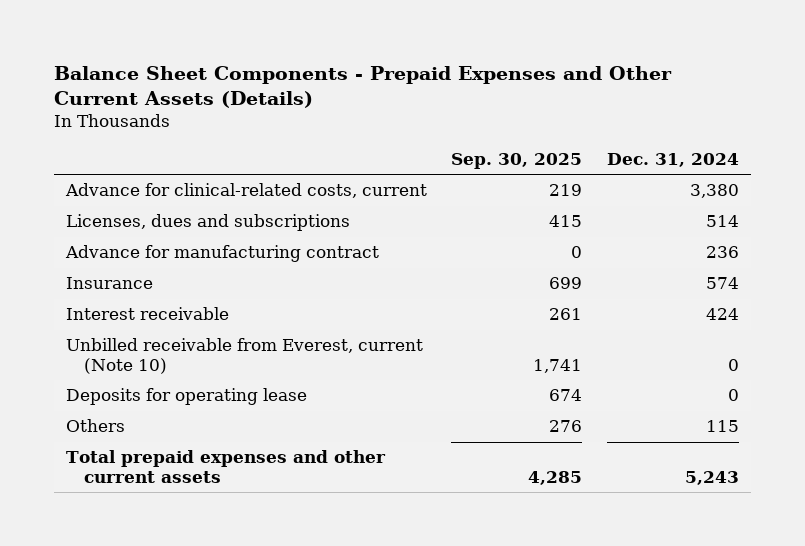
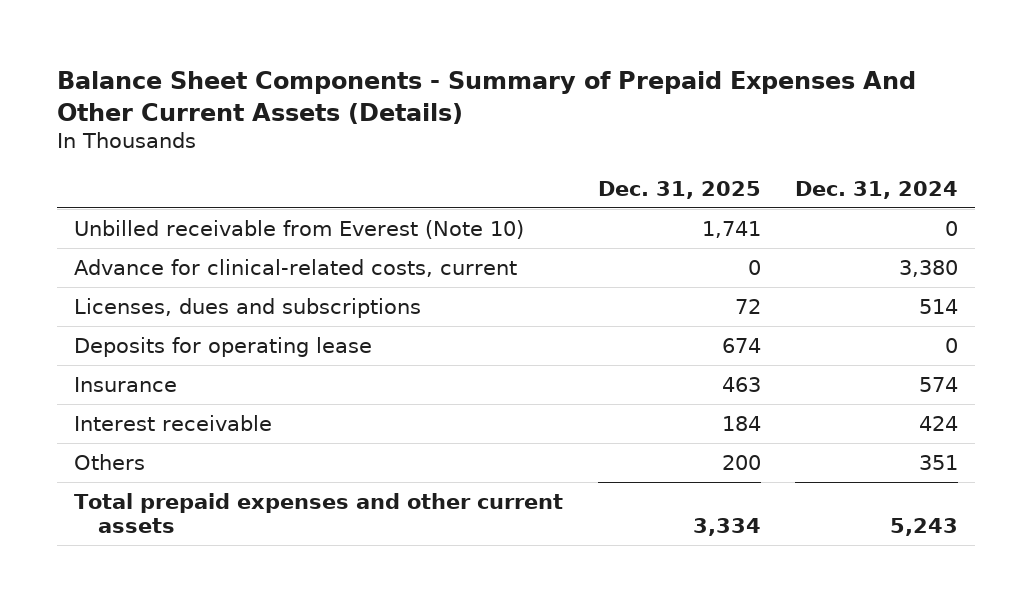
- Balance Sheet Components - Prepaid Expenses and Other Current Assets (Details)
+ Balance Sheet Components - Summary of Prepaid Expenses And Other Current Assets (Details)
- | Sep. 30, 2025 | Dec. 31, 2024
+ | Dec. 31, 2025 | Dec. 31, 2024
+ Unbilled receivable from Everest (Note 10) | 1,741 | 0
- Advance for manufacturing contract | 0 | 236
moved up: Deposits for operating lease | 674 | 0
- Unbilled receivable from Everest, current (Note 10) | 1,741 | 0
- Others | 276 | 115
+ Others | 200 | 351

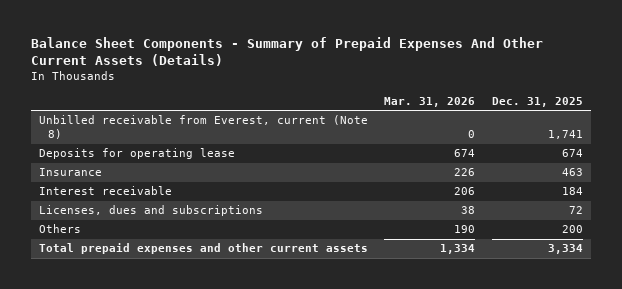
- | Dec. 31, 2025 | Dec. 31, 2024
+ | Mar. 31, 2026 | Dec. 31, 2025
- Unbilled receivable from Everest (Note 10) | 1,741 | 0
- Advance for clinical-related costs, current | 0 | 3,380
+ Unbilled receivable from Everest, current (Note 8) | 0 | 1,741
moved down: Licenses, dues and subscriptions | 38 | 72

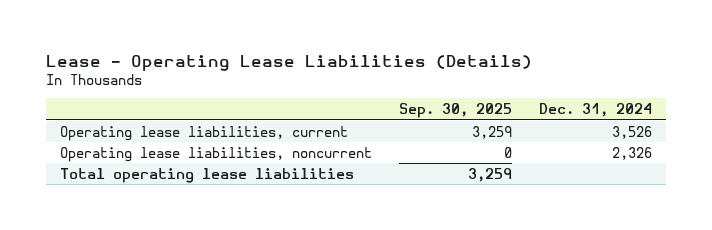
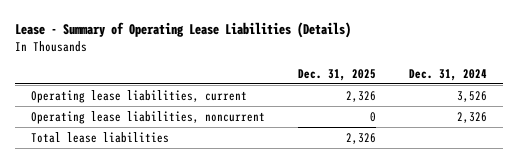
- Lease - Operating Lease Liabilities (Details)
+ Lease - Summary of Operating Lease Liabilities (Details)
- | Sep. 30, 2025 | Dec. 31, 2024
+ | Dec. 31, 2025 | Dec. 31, 2024
- Total operating lease liabilities | 3,259 |
+ Total lease liabilities | 2,326 |

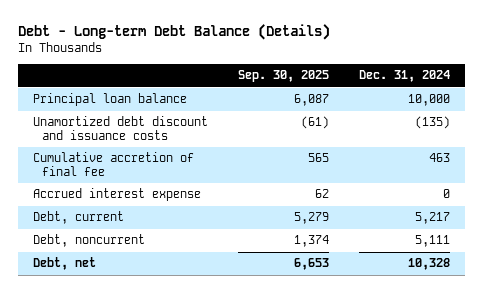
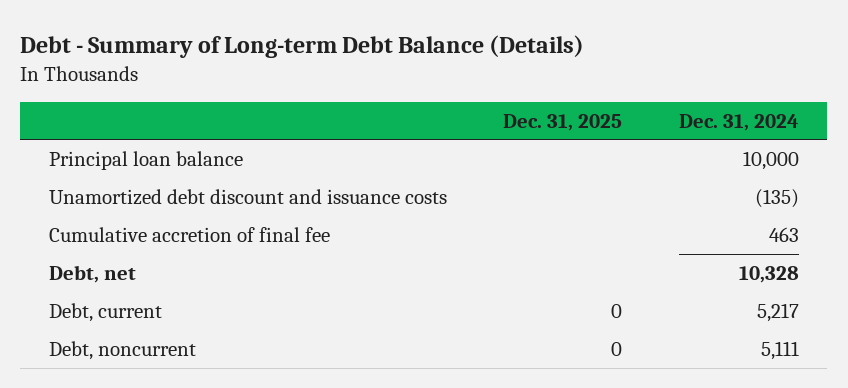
- Debt - Long-term Debt Balance (Details)
+ Debt - Summary of Long-term Debt Balance (Details)
- | Sep. 30, 2025 | Dec. 31, 2024
+ | Dec. 31, 2025 | Dec. 31, 2024
- Accrued interest expense | 62 | 0
moved up: Debt, net | | 10,328

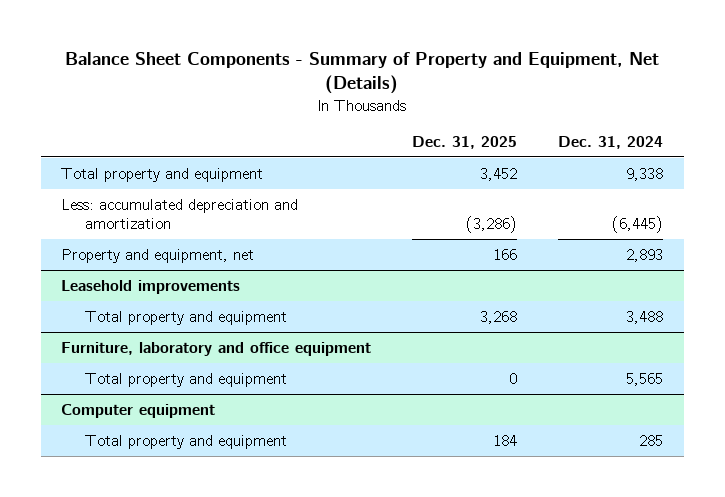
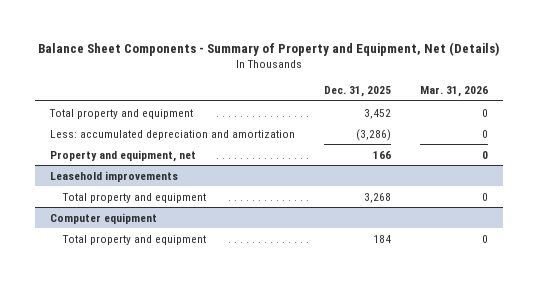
- | Dec. 31, 2025 | Dec. 31, 2024
+ | Dec. 31, 2025 | Mar. 31, 2026
- Furniture, laboratory and office equipment
- Total property and equipment | 0 | 5,565

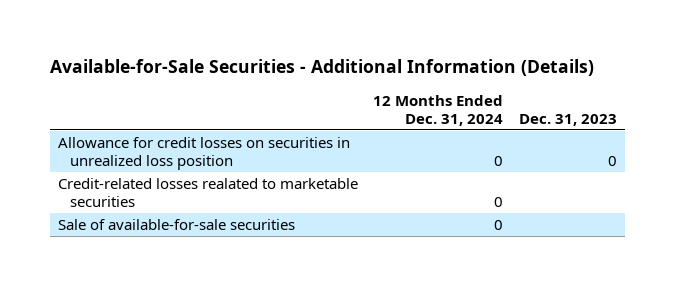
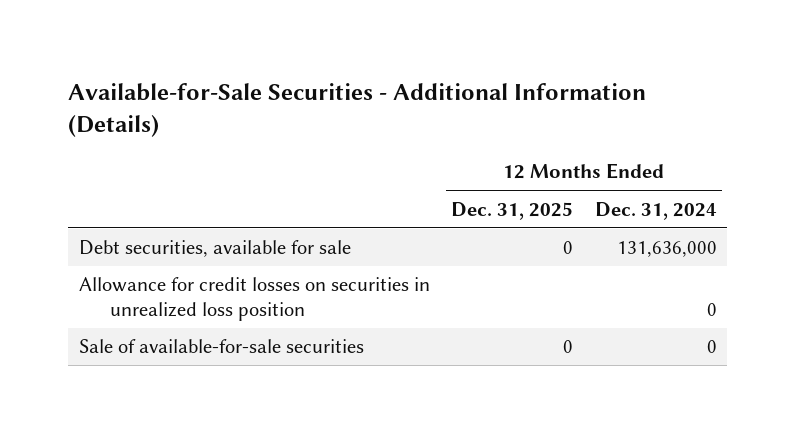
- | 12 Months Ended Dec. 31, 2024 | Dec. 31, 2023
+ | 12 Months Ended Dec. 31, 2025 | 12 Months Ended Dec. 31, 2024
+ Debt securities, available for sale | 0 | 131,636,000
- Credit-related losses realated to marketable securities | 0 |

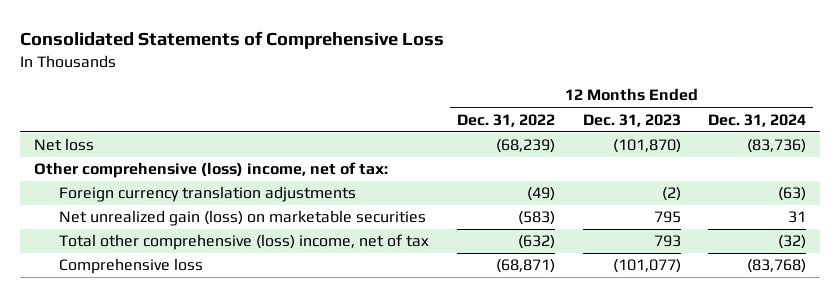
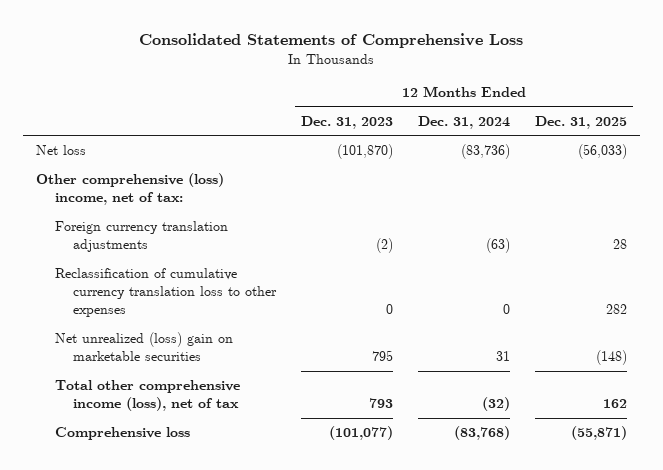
- | 12 Months Ended Dec. 31, 2022 | 12 Months Ended Dec. 31, 2023 | 12 Months Ended Dec. 31, 2024
+ | 12 Months Ended Dec. 31, 2023 | 12 Months Ended Dec. 31, 2024 | 12 Months Ended Dec. 31, 2025
- Net unrealized gain (loss) on marketable securities | (583) | 795 | 31
- Total other comprehensive (loss) income, net of tax | (632) | 793 | (32)
+ Reclassification of cumulative currency translation loss to other expenses | 0 | 0 | 282
+ Net unrealized (loss) gain on marketable securities | 795 | 31 | (148)
+ Total other comprehensive income (loss), net of tax | 793 | (32) | 162

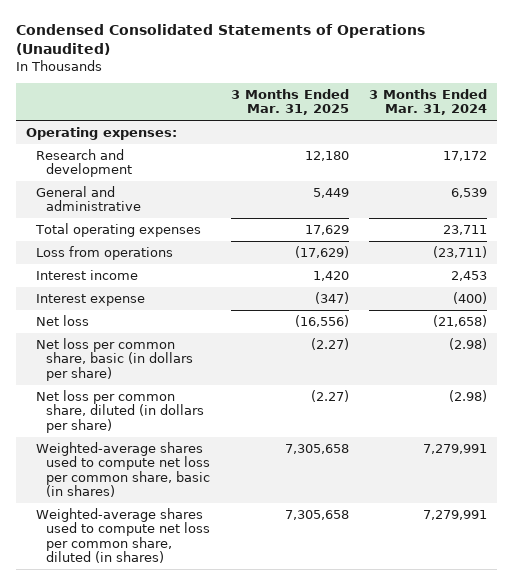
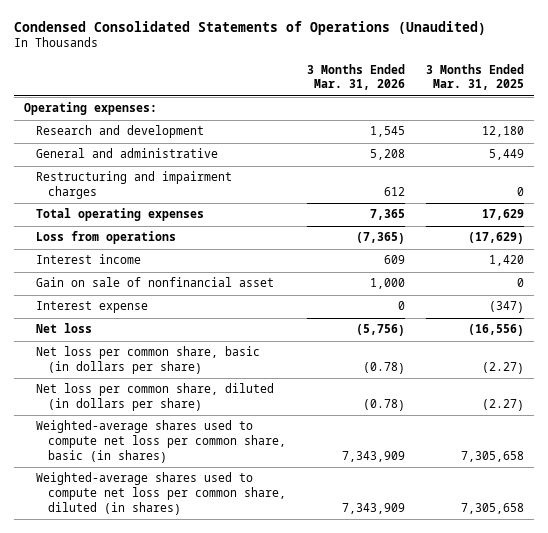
- | 3 Months Ended Mar. 31, 2025 | 3 Months Ended Mar. 31, 2024
+ | 3 Months Ended Mar. 31, 2026 | 3 Months Ended Mar. 31, 2025
+ Restructuring and impairment charges | 612 | 0
+ Gain on sale of nonfinancial asset | 1,000 | 0

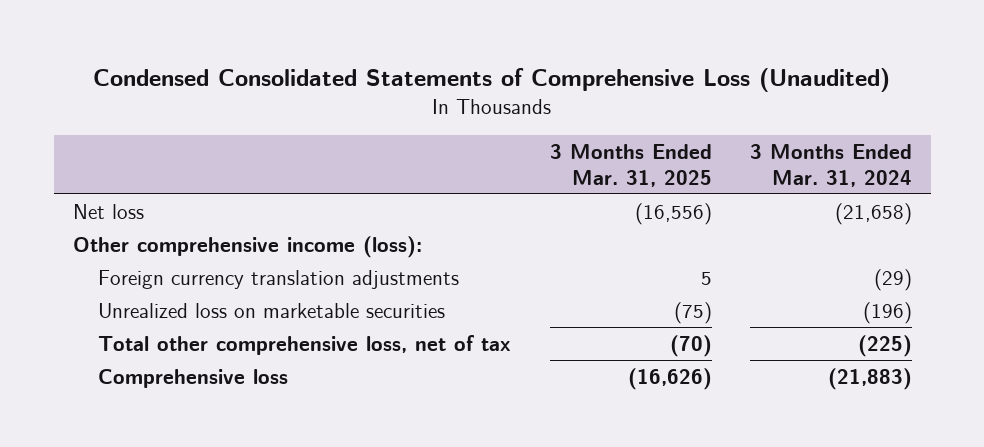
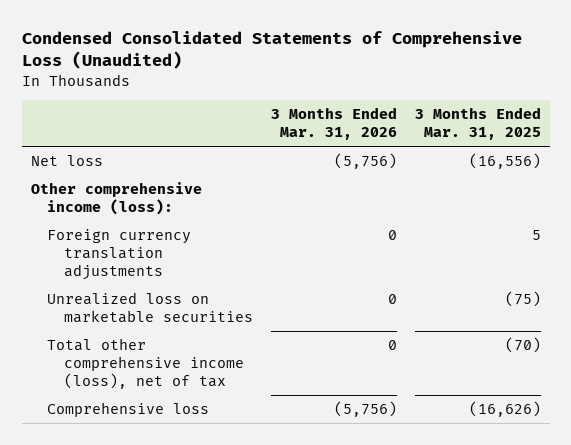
- | 3 Months Ended Mar. 31, 2025 | 3 Months Ended Mar. 31, 2024
+ | 3 Months Ended Mar. 31, 2026 | 3 Months Ended Mar. 31, 2025
- Total other comprehensive loss, net of tax | (70) | (225)
+ Total other comprehensive income (loss), net of tax | 0 | (70)

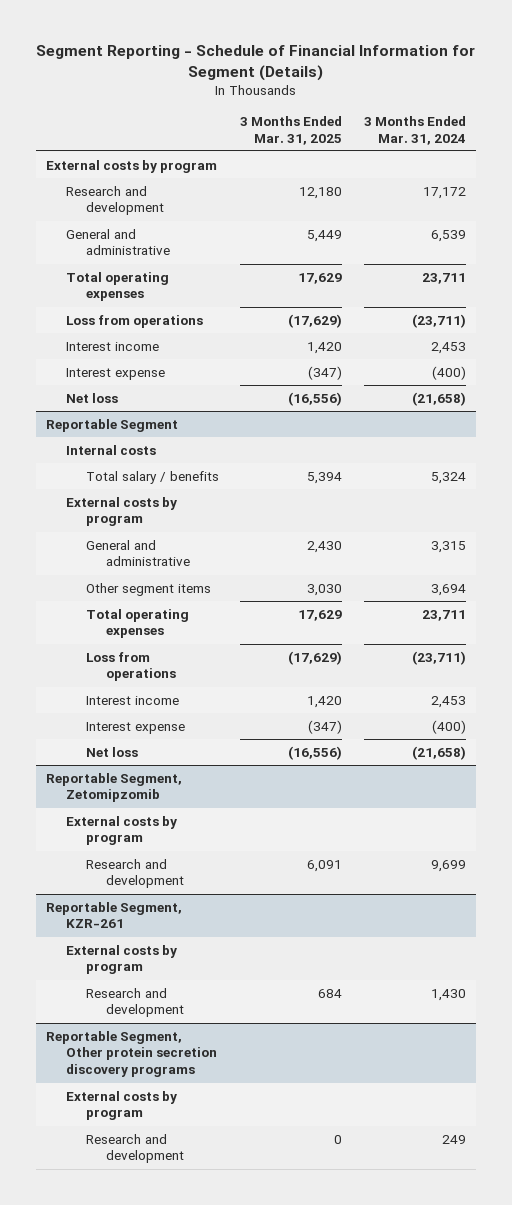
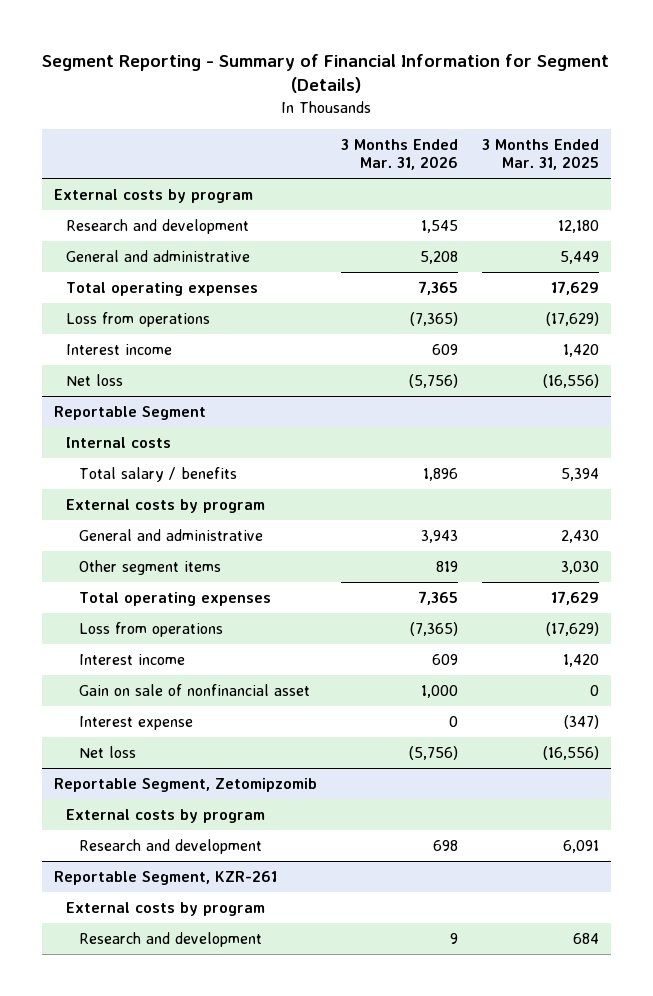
- Segment Reporting - Schedule of Financial Information for Segment (Details)
+ Segment Reporting - Summary of Financial Information for Segment (Details)
- | 3 Months Ended Mar. 31, 2025 | 3 Months Ended Mar. 31, 2024
+ | 3 Months Ended Mar. 31, 2026 | 3 Months Ended Mar. 31, 2025
- Interest expense | (347) | (400)
@ Reportable Segment
+ Gain on sale of nonfinancial asset | 1,000 | 0
- Reportable Segment, Other protein secretion discovery programs
- External costs by program
- Research and development | 0 | 249

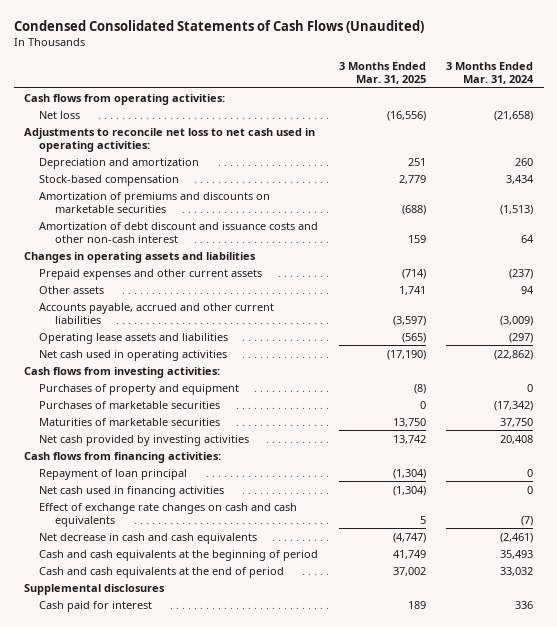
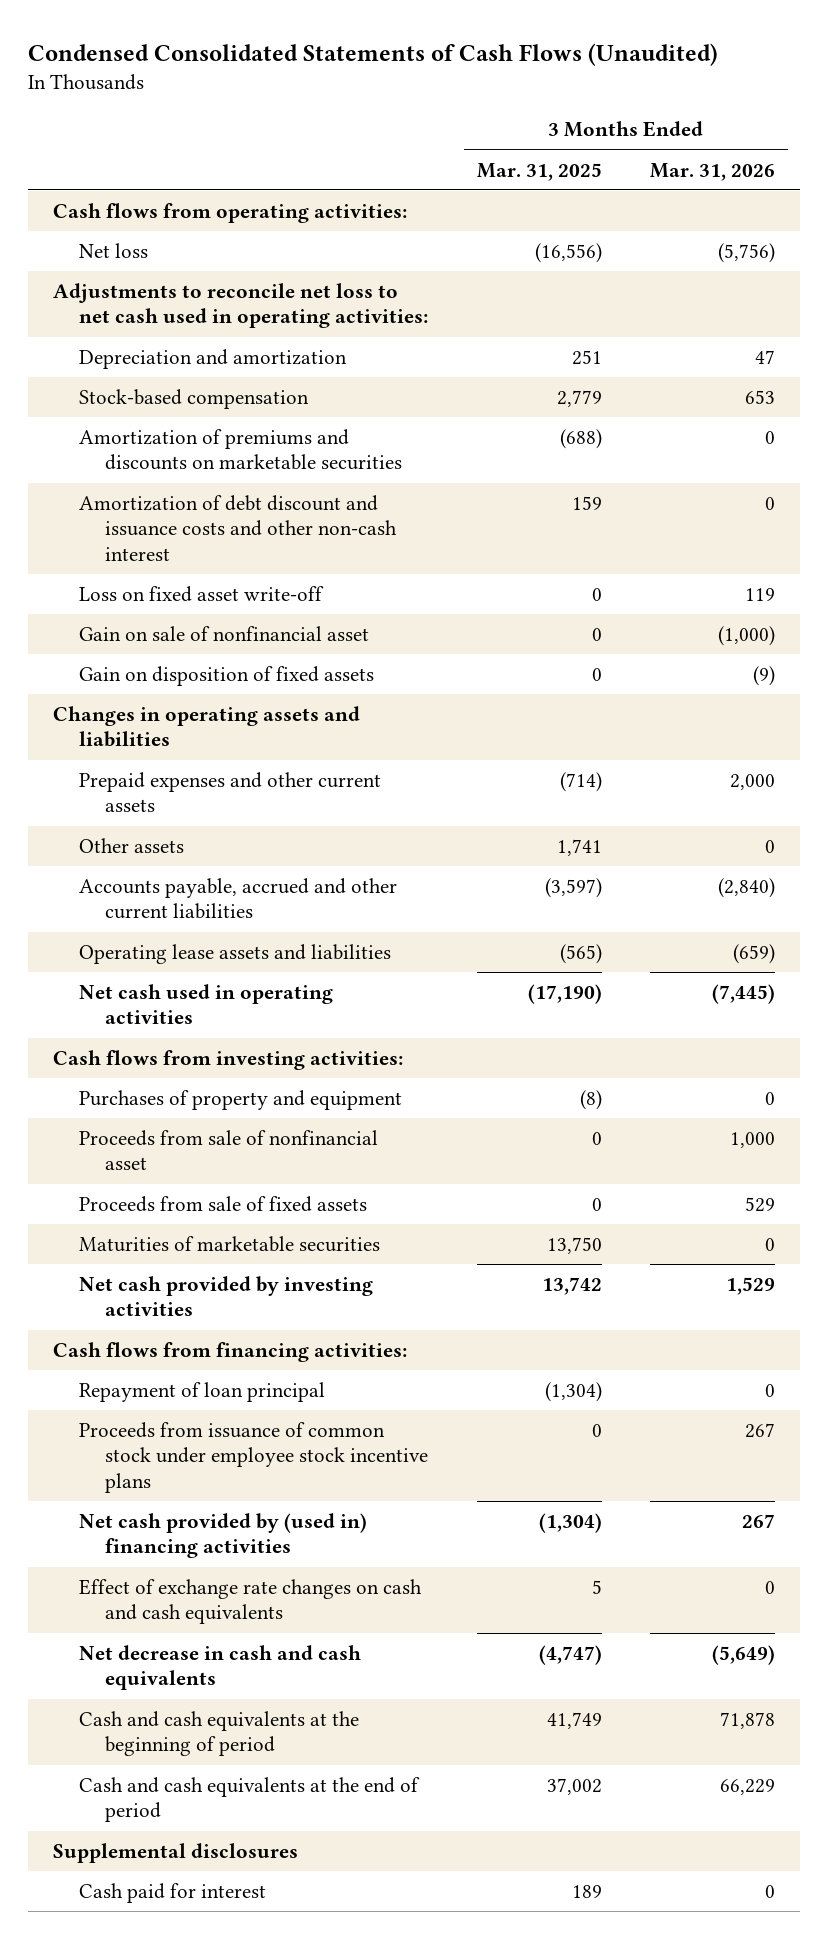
- | 3 Months Ended Mar. 31, 2025 | 3 Months Ended Mar. 31, 2024
+ | 3 Months Ended Mar. 31, 2025 | 3 Months Ended Mar. 31, 2026
+ Loss on fixed asset write-off | 0 | 119
+ Gain on sale of nonfinancial asset | 0 | (1,000)
+ Gain on disposition of fixed assets | 0 | (9)
- Purchases of marketable securities | 0 | (17,342)
+ Proceeds from sale of nonfinancial asset | 0 | 1,000
+ Proceeds from sale of fixed assets | 0 | 529
- Net cash used in financing activities | (1,304) | 0
+ Proceeds from issuance of common stock under employee stock incentive plans | 0 | 267
+ Net cash provided by (used in) financing activities | (1,304) | 267

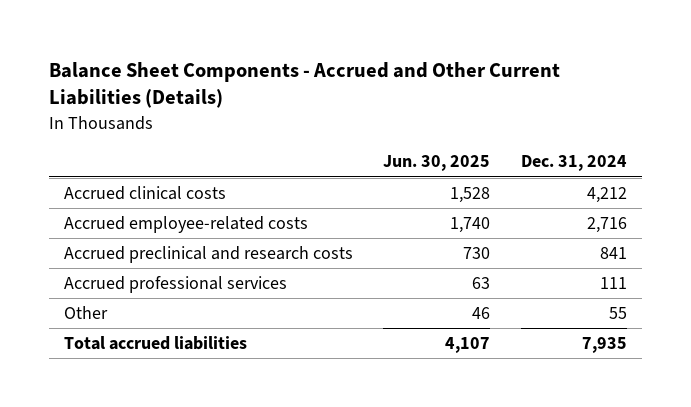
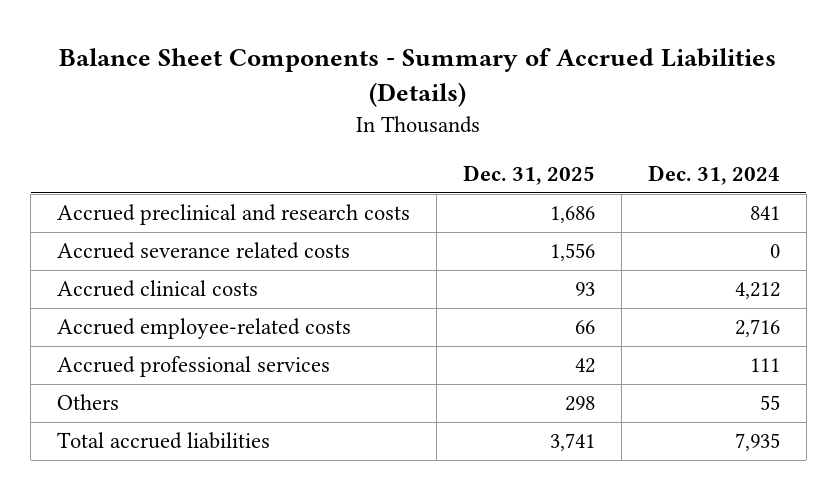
- Balance Sheet Components - Accrued and Other Current Liabilities (Details)
+ Balance Sheet Components - Summary of Accrued Liabilities (Details)
- | Jun. 30, 2025 | Dec. 31, 2024
+ | Dec. 31, 2025 | Dec. 31, 2024
moved up: Accrued preclinical and research costs | 1,686 | 841
+ Accrued severance related costs | 1,556 | 0
- Other | 46 | 55
+ Others | 298 | 55

